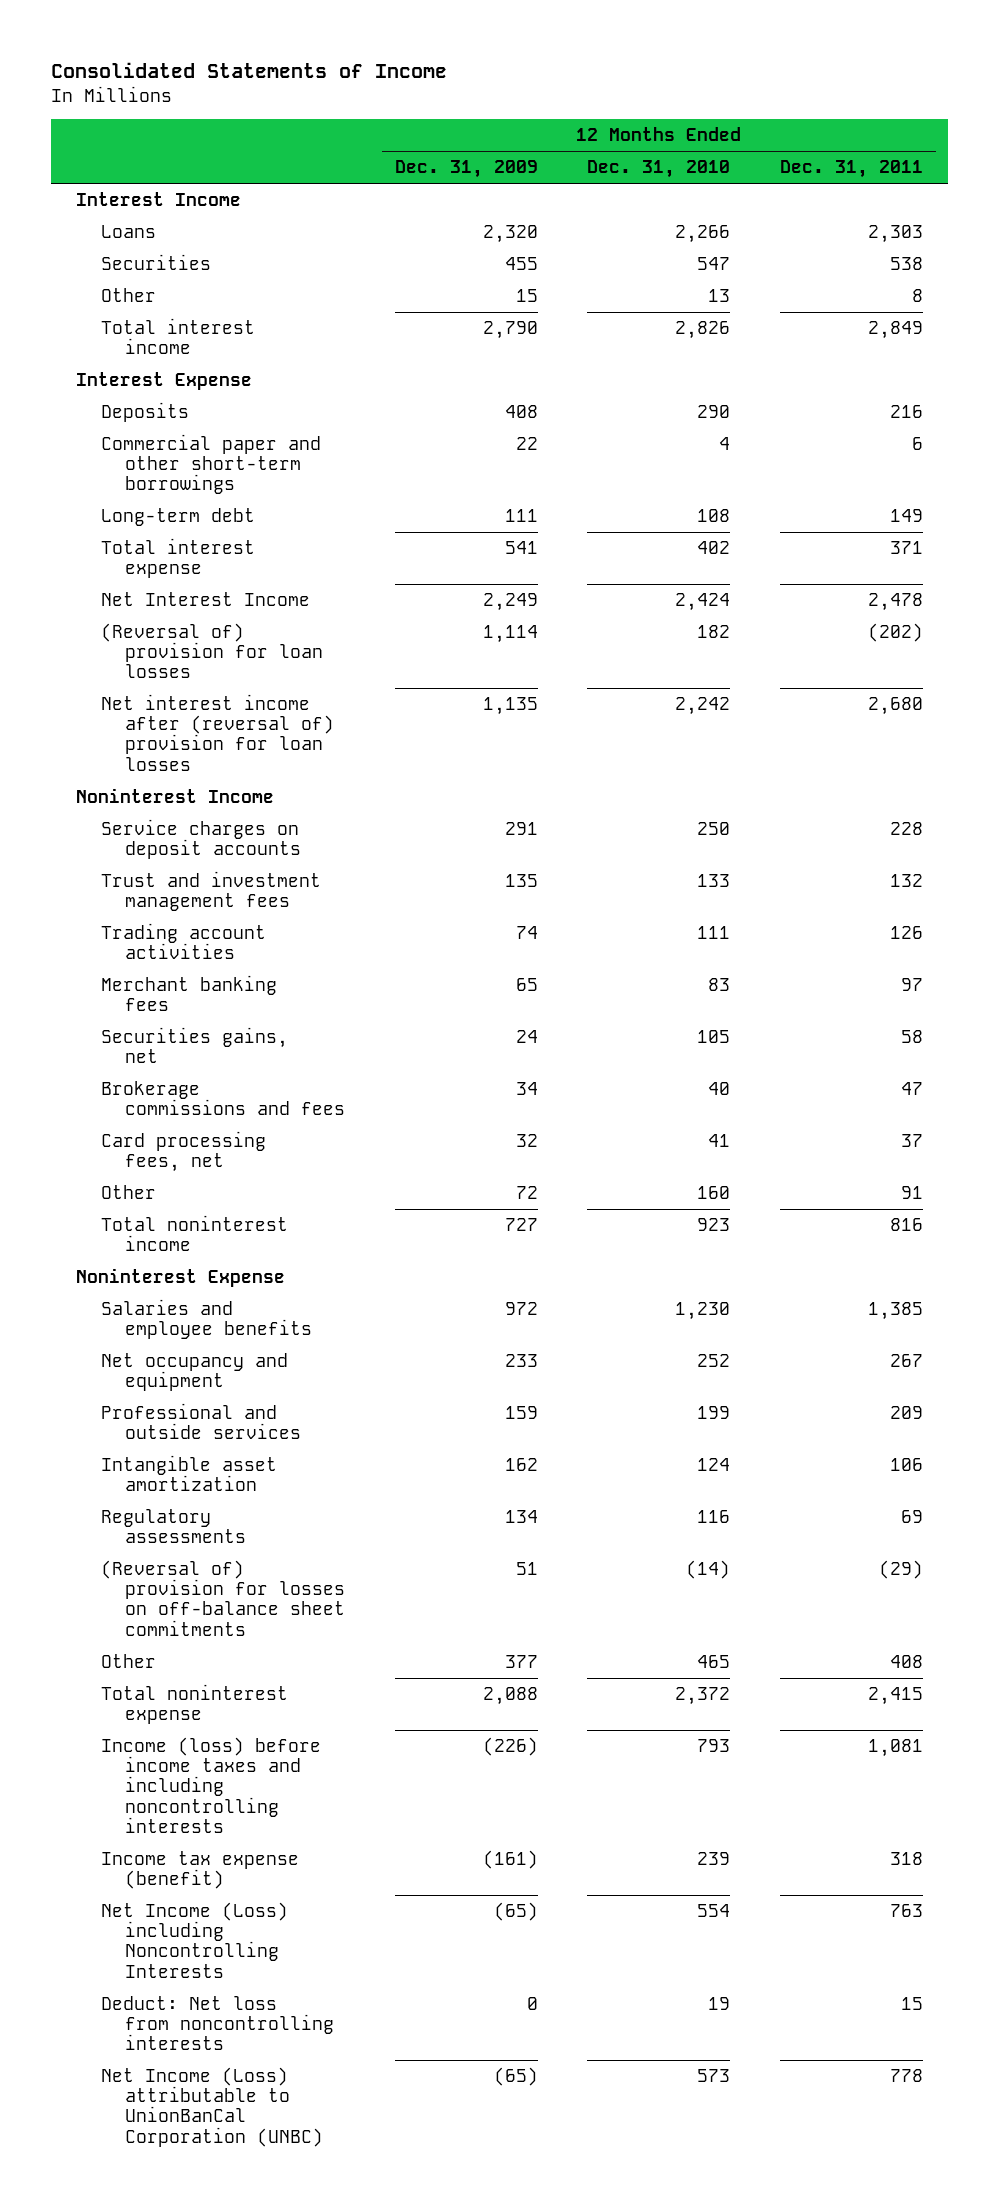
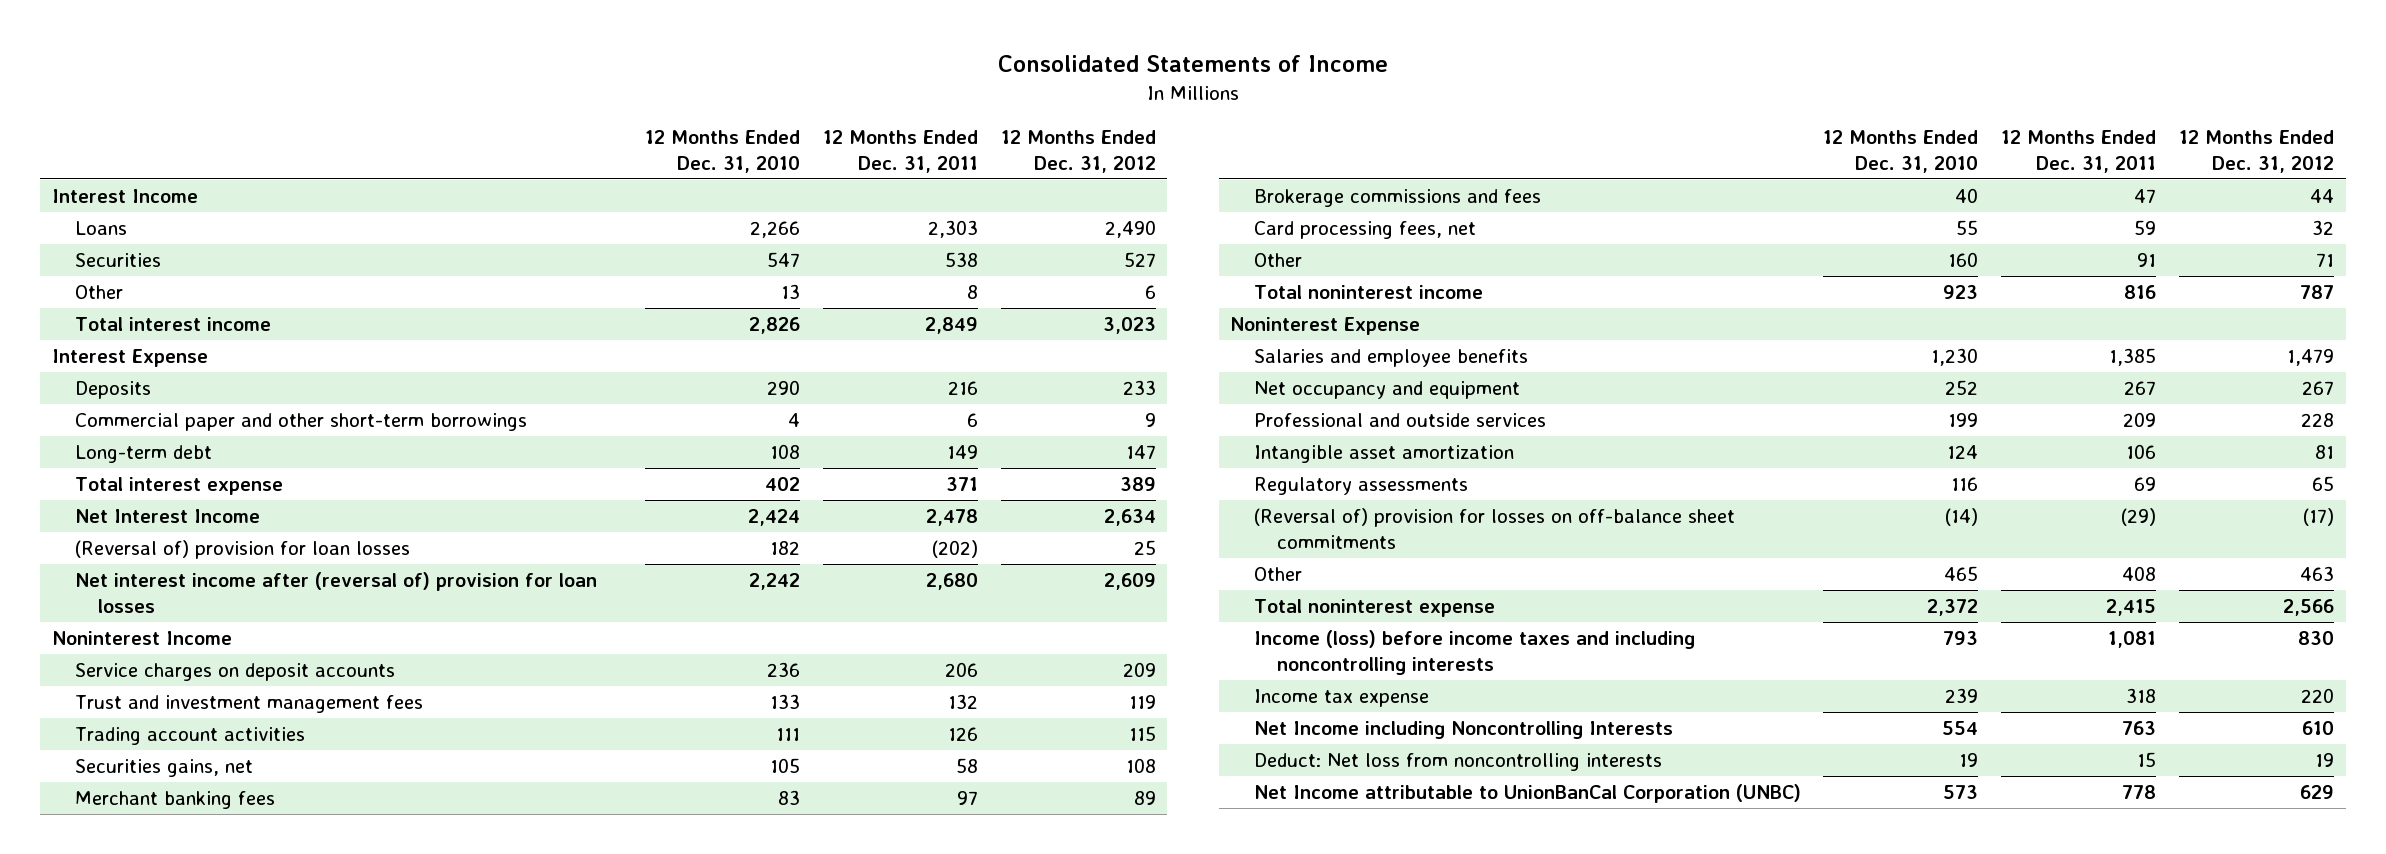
- | 12 Months Ended Dec. 31, 2009 | 12 Months Ended Dec. 31, 2010 | 12 Months Ended Dec. 31, 2011
+ | 12 Months Ended Dec. 31, 2010 | 12 Months Ended Dec. 31, 2011 | 12 Months Ended Dec. 31, 2012
- Service charges on deposit accounts | 291 | 250 | 228
+ Service charges on deposit accounts | 236 | 206 | 209
moved down: Merchant banking fees | 83 | 97 | 89
- Card processing fees, net | 32 | 41 | 37
+ Card processing fees, net | 55 | 59 | 32
- Income tax expense (benefit) | (161) | 239 | 318
- Net Income (Loss) including Noncontrolling Interests | (65) | 554 | 763
+ Income tax expense | 239 | 318 | 220
+ Net Income including Noncontrolling Interests | 554 | 763 | 610
- Net Income (Loss) attributable to UnionBanCal Corporation (UNBC) | (65) | 573 | 778
+ Net Income attributable to UnionBanCal Corporation (UNBC) | 573 | 778 | 629

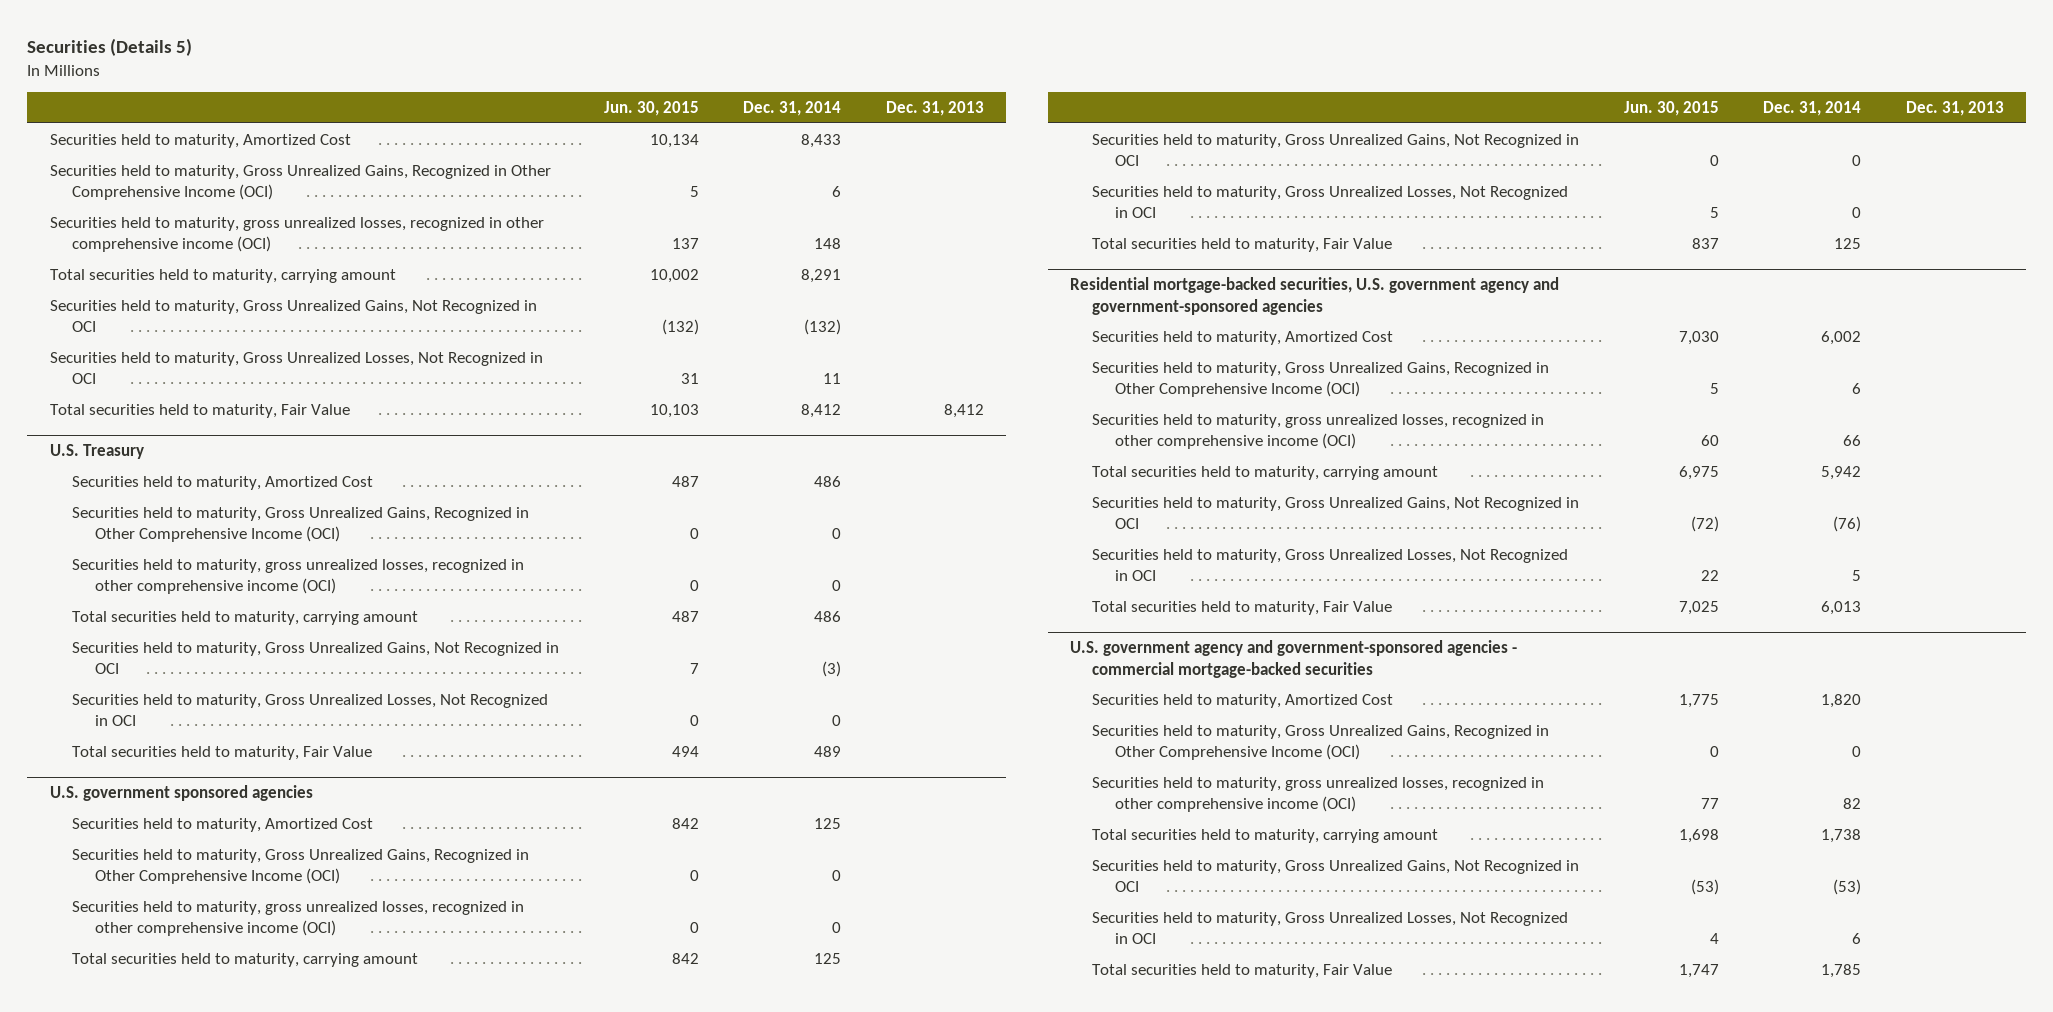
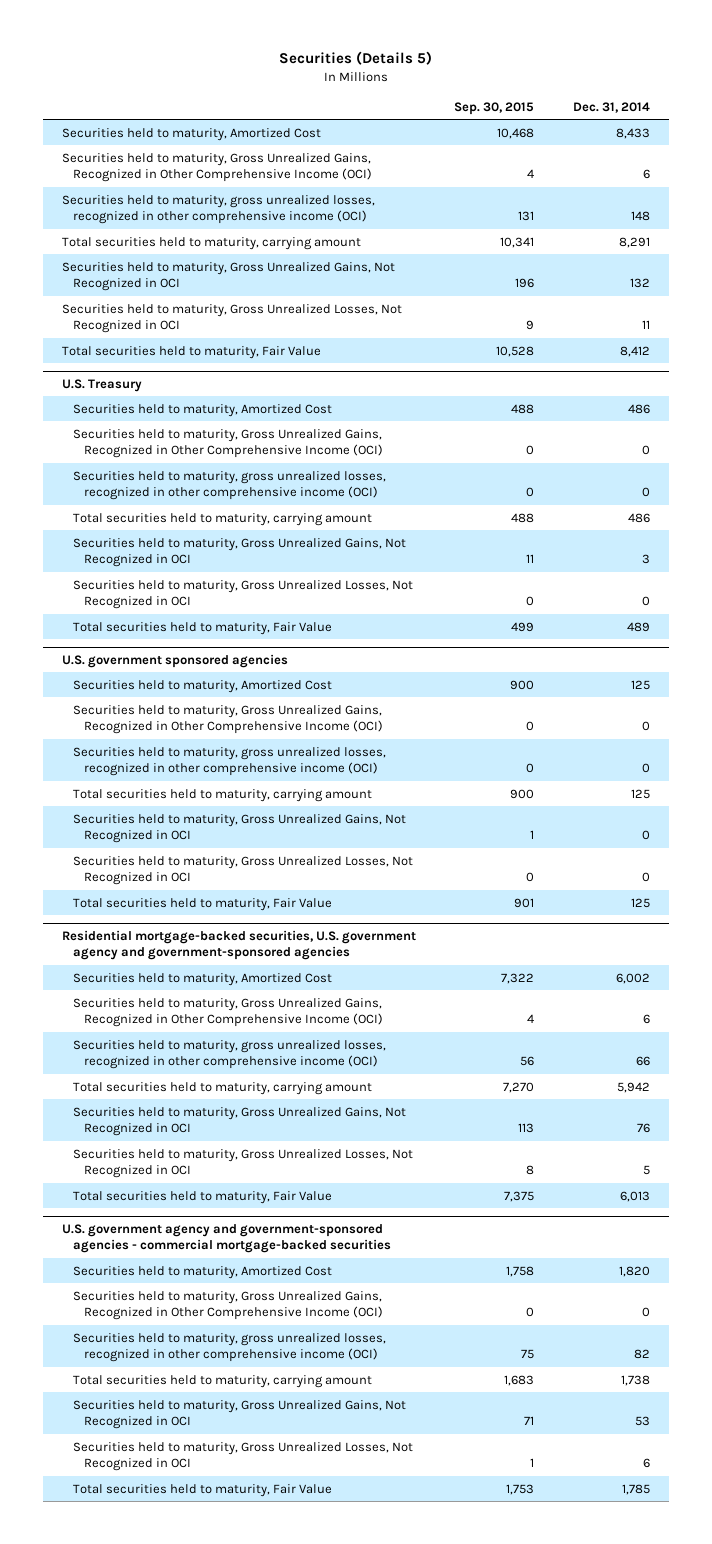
- | Jun. 30, 2015 | Dec. 31, 2014 | Dec. 31, 2013
+ | Sep. 30, 2015 | Dec. 31, 2014
- Securities held to maturity, Gross Unrealized Gains, Not Recognized in OCI | (132) | (132) |
+ Securities held to maturity, Gross Unrealized Gains, Not Recognized in OCI | 196 | 132
@ U.S. Treasury
- Securities held to maturity, Gross Unrealized Gains, Not Recognized in OCI | 7 | (3) |
+ Securities held to maturity, Gross Unrealized Gains, Not Recognized in OCI | 11 | 3
@ Residential mortgage-backed securities, U.S. government agency and government-sponsored agencies
- Securities held to maturity, Gross Unrealized Gains, Not Recognized in OCI | (72) | (76) |
+ Securities held to maturity, Gross Unrealized Gains, Not Recognized in OCI | 113 | 76
@ U.S. government agency and government-sponsored agencies - commercial mortgage-backed securities
- Securities held to maturity, Gross Unrealized Gains, Not Recognized in OCI | (53) | (53) |
+ Securities held to maturity, Gross Unrealized Gains, Not Recognized in OCI | 71 | 53

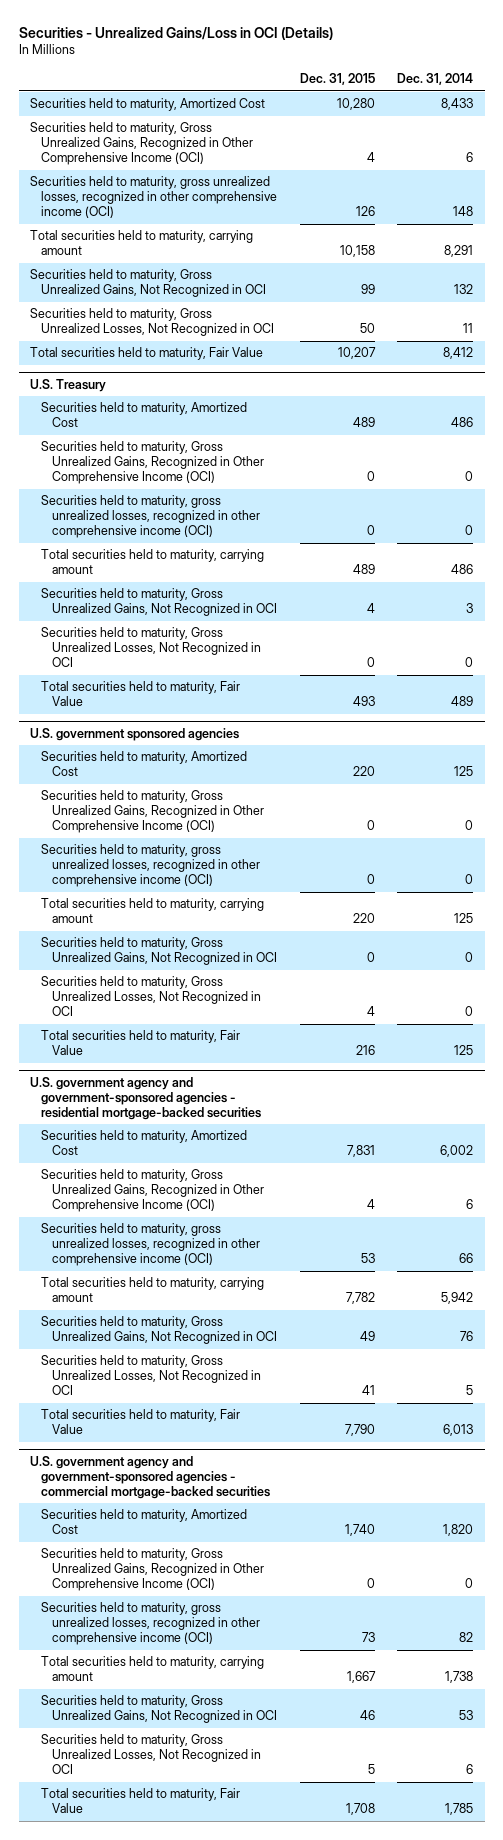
- Securities (Details 5)
+ Securities - Unrealized Gains/Loss in OCI (Details)
- | Sep. 30, 2015 | Dec. 31, 2014
+ | Dec. 31, 2015 | Dec. 31, 2014
- Residential mortgage-backed securities, U.S. government agency and government-sponsored agencies
+ U.S. government agency and government-sponsored agencies - residential mortgage-backed securities

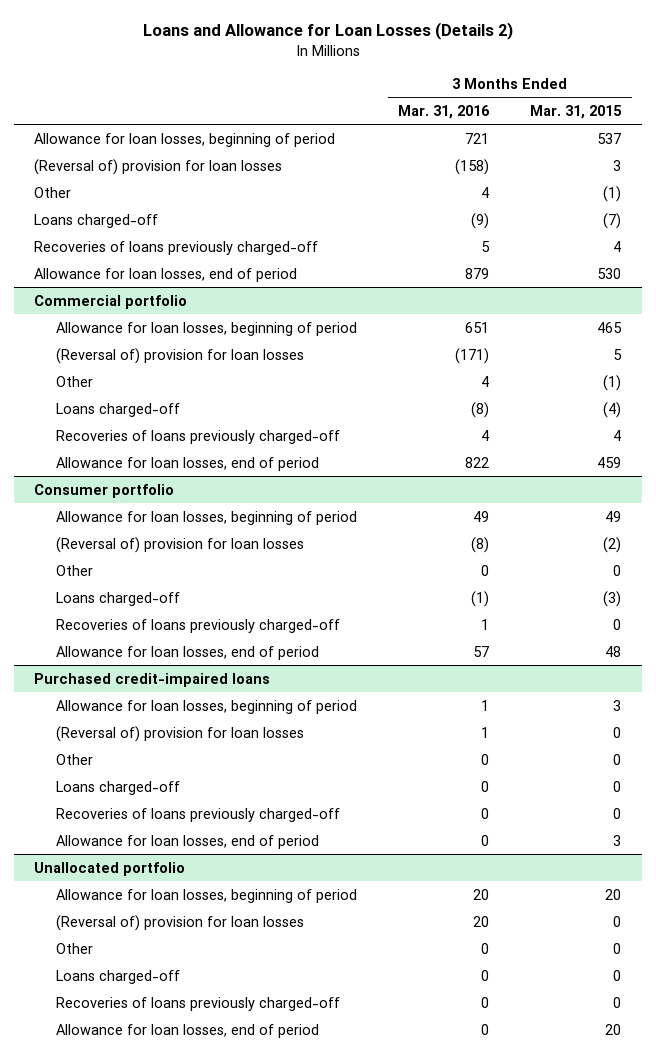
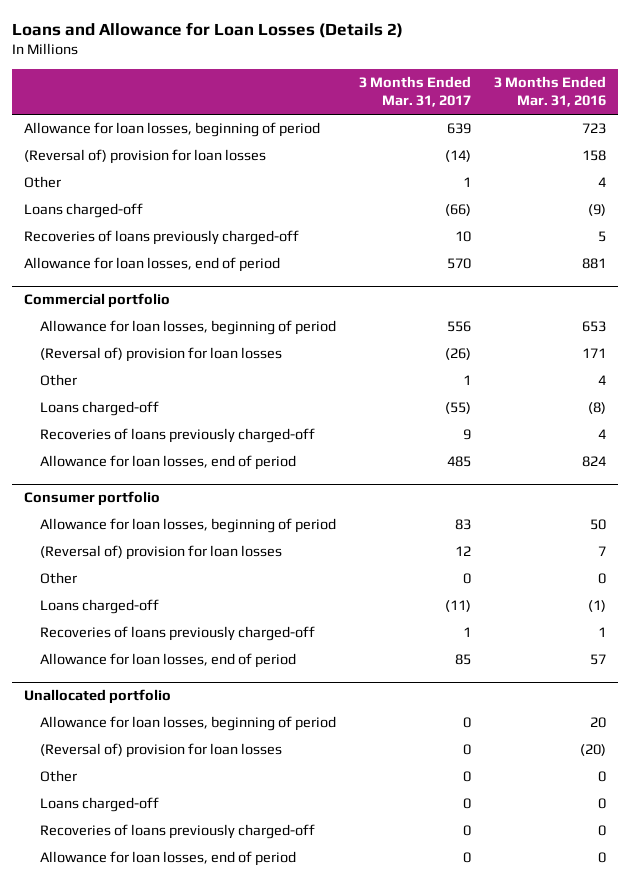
- | 3 Months Ended Mar. 31, 2016 | 3 Months Ended Mar. 31, 2015
+ | 3 Months Ended Mar. 31, 2017 | 3 Months Ended Mar. 31, 2016
- Allowance for loan losses, beginning of period | 721 | 537
- (Reversal of) provision for loan losses | (158) | 3
+ Allowance for loan losses, beginning of period | 639 | 723
+ (Reversal of) provision for loan losses | (14) | 158
- Allowance for loan losses, end of period | 879 | 530
+ Allowance for loan losses, end of period | 570 | 881
@ Commercial portfolio
- Allowance for loan losses, beginning of period | 651 | 465
- (Reversal of) provision for loan losses | (171) | 5
+ Allowance for loan losses, beginning of period | 556 | 653
+ (Reversal of) provision for loan losses | (26) | 171
- Allowance for loan losses, end of period | 822 | 459
+ Allowance for loan losses, end of period | 485 | 824
@ Consumer portfolio
- Allowance for loan losses, beginning of period | 49 | 49
- (Reversal of) provision for loan losses | (8) | (2)
+ Allowance for loan losses, beginning of period | 83 | 50
+ (Reversal of) provision for loan losses | 12 | 7
- Purchased credit-impaired loans
- Allowance for loan losses, beginning of period | 1 | 3
- (Reversal of) provision for loan losses | 1 | 0
- Other | 0 | 0
- Loans charged-off | 0 | 0
- Recoveries of loans previously charged-off | 0 | 0
- Allowance for loan losses, end of period | 0 | 3
@ Unallocated portfolio
- (Reversal of) provision for loan losses | 20 | 0
+ (Reversal of) provision for loan losses | 0 | (20)

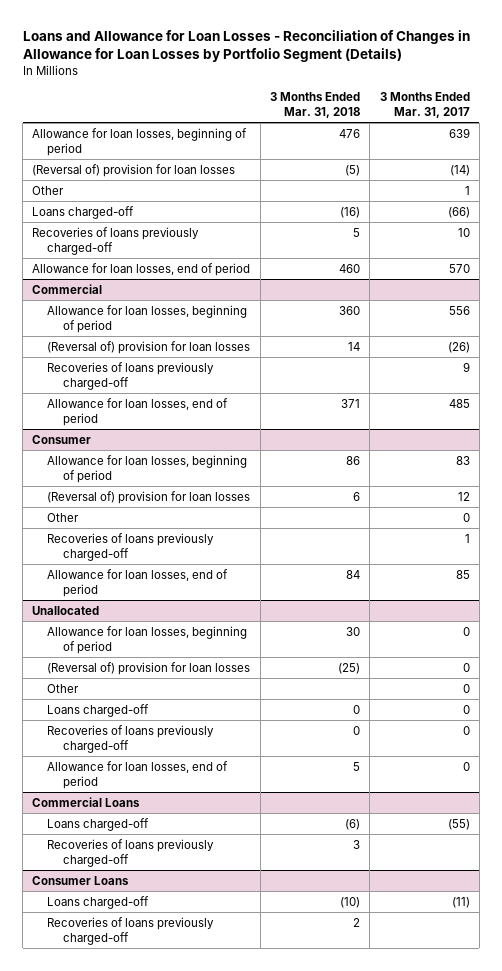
- Loans and Allowance for Loan Losses (Details 2)
+ Loans and Allowance for Loan Losses - Reconciliation of Changes in Allowance for Loan Losses by Portfolio Segment (Details)
- | 3 Months Ended Mar. 31, 2017 | 3 Months Ended Mar. 31, 2016
+ | 3 Months Ended Mar. 31, 2018 | 3 Months Ended Mar. 31, 2017
- Commercial portfolio
+ Commercial
- Other | 1 | 4
- Loans charged-off | (55) | (8)
- Consumer portfolio
+ Consumer
- Loans charged-off | (11) | (1)
- Unallocated portfolio
+ Unallocated
+ Commercial Loans
+ Loans charged-off | (6) | (55)
+ Recoveries of loans previously charged-off | 3 |
+ Consumer Loans
+ Loans charged-off | (10) | (11)
+ Recoveries of loans previously charged-off | 2 |

